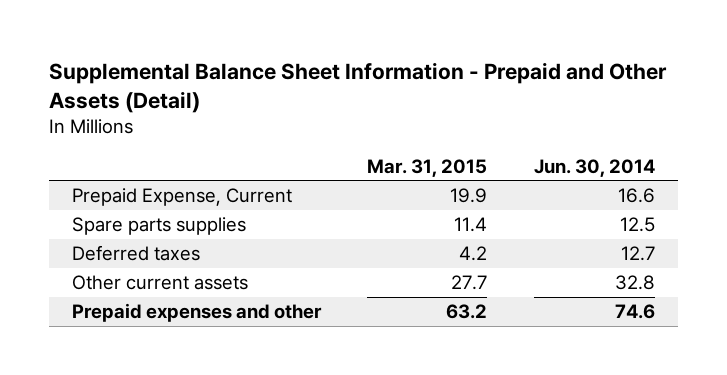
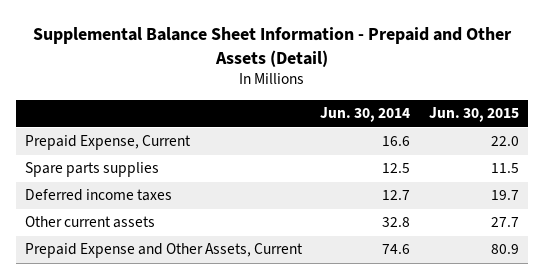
- | Mar. 31, 2015 | Jun. 30, 2014
+ | Jun. 30, 2014 | Jun. 30, 2015
- Deferred taxes | 4.2 | 12.7
+ Deferred income taxes | 12.7 | 19.7
- Prepaid expenses and other | 63.2 | 74.6
+ Prepaid Expense and Other Assets, Current | 74.6 | 80.9

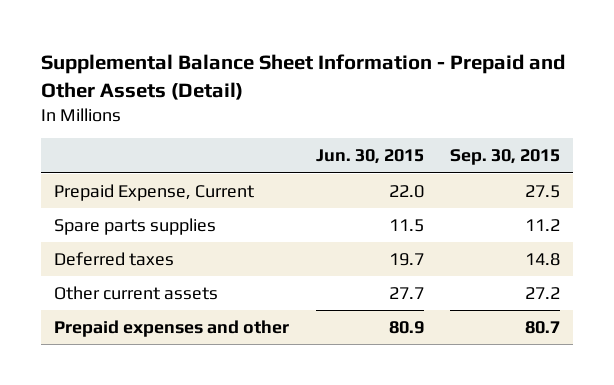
- | Jun. 30, 2014 | Jun. 30, 2015
+ | Jun. 30, 2015 | Sep. 30, 2015
- Deferred income taxes | 12.7 | 19.7
+ Deferred taxes | 19.7 | 14.8
- Prepaid Expense and Other Assets, Current | 74.6 | 80.9
+ Prepaid expenses and other | 80.9 | 80.7

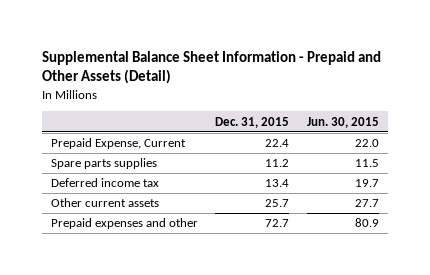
- | Jun. 30, 2015 | Sep. 30, 2015
+ | Dec. 31, 2015 | Jun. 30, 2015
- Deferred taxes | 19.7 | 14.8
+ Deferred income tax | 13.4 | 19.7

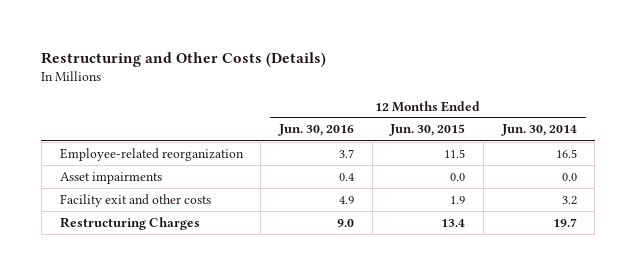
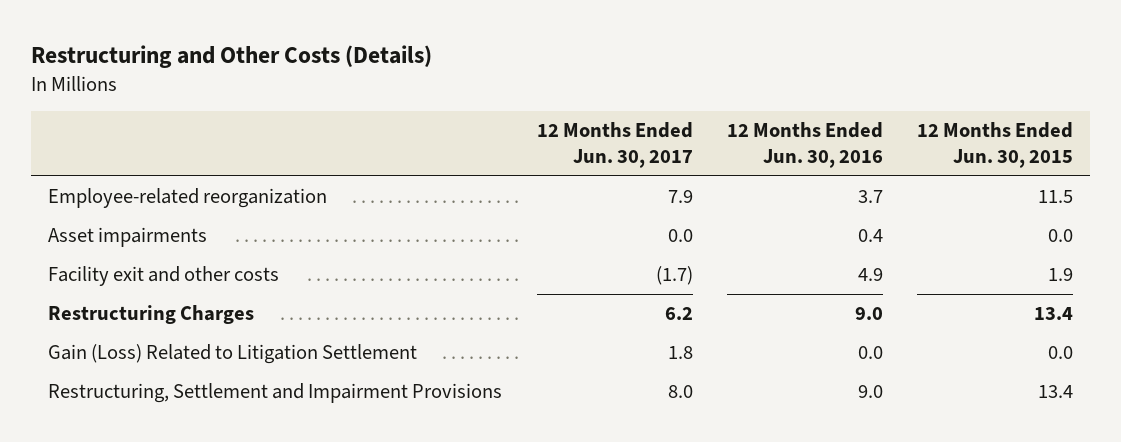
- | 12 Months Ended Jun. 30, 2016 | 12 Months Ended Jun. 30, 2015 | 12 Months Ended Jun. 30, 2014
+ | 12 Months Ended Jun. 30, 2017 | 12 Months Ended Jun. 30, 2016 | 12 Months Ended Jun. 30, 2015
+ Gain (Loss) Related to Litigation Settlement | 1.8 | 0.0 | 0.0
+ Restructuring, Settlement and Impairment Provisions | 8.0 | 9.0 | 13.4

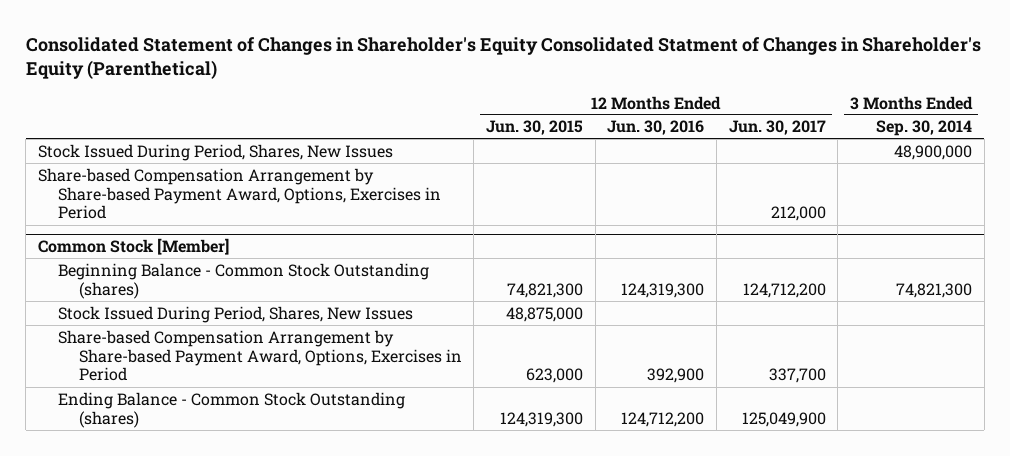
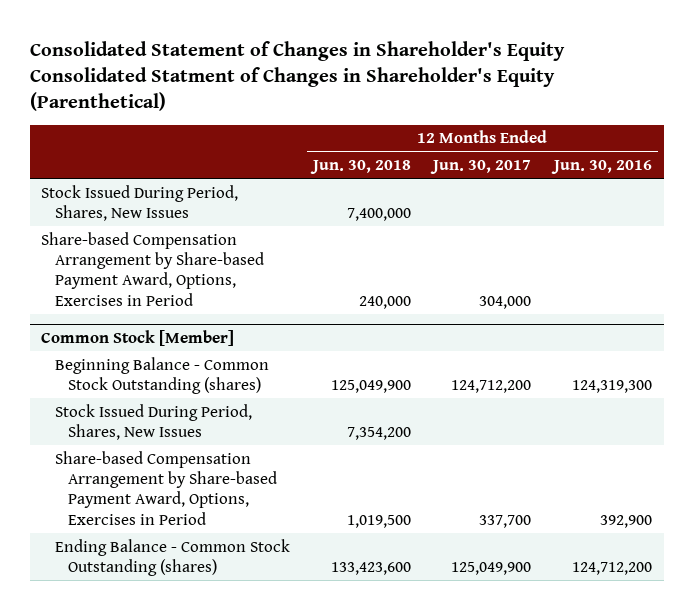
- | 12 Months Ended Jun. 30, 2015 | 12 Months Ended Jun. 30, 2016 | 12 Months Ended Jun. 30, 2017 | 3 Months Ended Sep. 30, 2014
+ | 12 Months Ended Jun. 30, 2018 | 12 Months Ended Jun. 30, 2017 | 12 Months Ended Jun. 30, 2016
- Share-based Compensation Arrangement by Share-based Payment Award, Options, Exercises in Period | | | 212,000 |
+ Share-based Compensation Arrangement by Share-based Payment Award, Options, Exercises in Period | 240,000 | 304,000 |

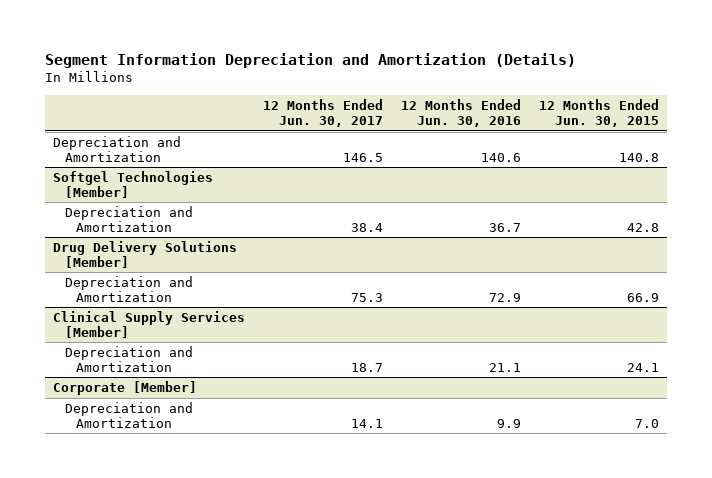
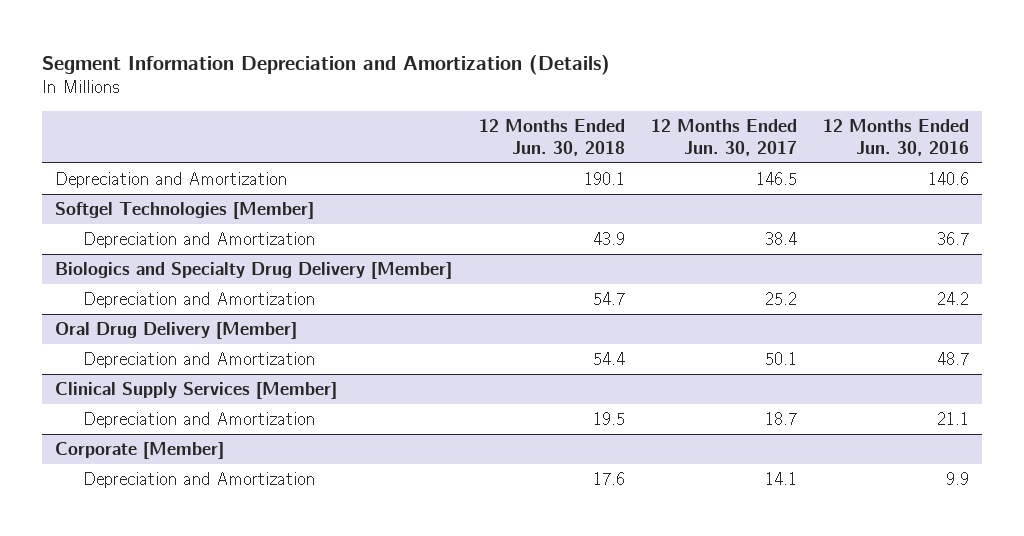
- | 12 Months Ended Jun. 30, 2017 | 12 Months Ended Jun. 30, 2016 | 12 Months Ended Jun. 30, 2015
+ | 12 Months Ended Jun. 30, 2018 | 12 Months Ended Jun. 30, 2017 | 12 Months Ended Jun. 30, 2016
- Drug Delivery Solutions [Member]
- Depreciation and Amortization | 75.3 | 72.9 | 66.9
+ Biologics and Specialty Drug Delivery [Member]
+ Depreciation and Amortization | 54.7 | 25.2 | 24.2
+ Oral Drug Delivery [Member]
+ Depreciation and Amortization | 54.4 | 50.1 | 48.7

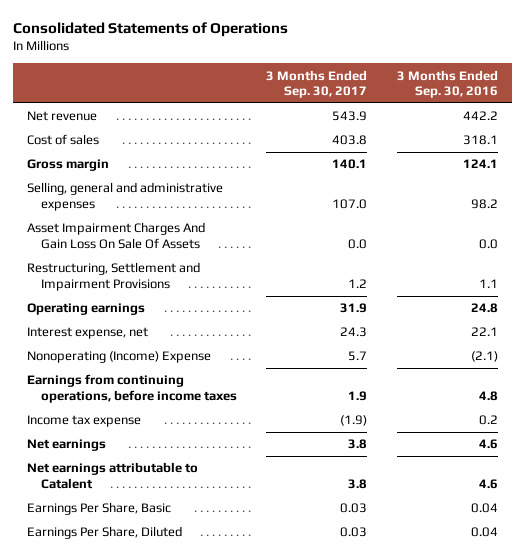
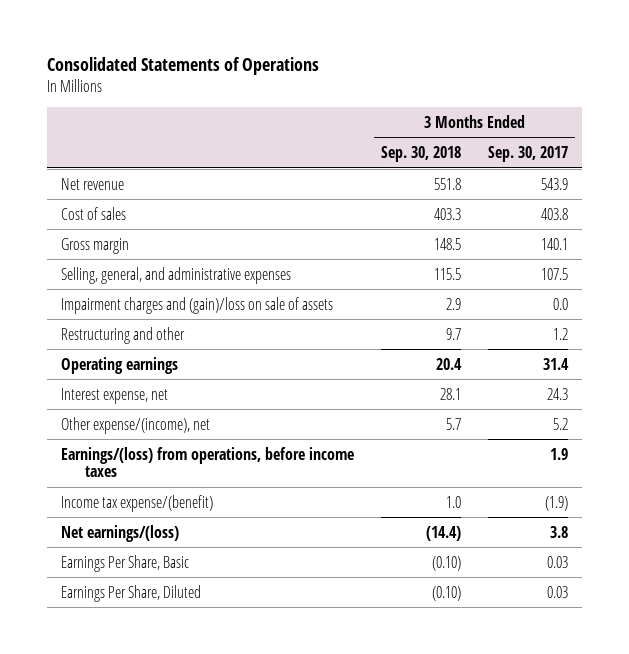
- | 3 Months Ended Sep. 30, 2017 | 3 Months Ended Sep. 30, 2016
+ | 3 Months Ended Sep. 30, 2018 | 3 Months Ended Sep. 30, 2017
- Selling, general and administrative expenses | 107.0 | 98.2
- Asset Impairment Charges And Gain Loss On Sale Of Assets | 0.0 | 0.0
- Restructuring, Settlement and Impairment Provisions | 1.2 | 1.1
- Operating earnings | 31.9 | 24.8
+ Selling, general, and administrative expenses | 115.5 | 107.5
+ Impairment charges and (gain)/loss on sale of assets | 2.9 | 0.0
+ Restructuring and other | 9.7 | 1.2
+ Operating earnings | 20.4 | 31.4
- Nonoperating (Income) Expense | 5.7 | (2.1)
- Earnings from continuing operations, before income taxes | 1.9 | 4.8
- Income tax expense | (1.9) | 0.2
- Net earnings | 3.8 | 4.6
- Net earnings attributable to Catalent | 3.8 | 4.6
+ Other expense/(income), net | 5.7 | 5.2
+ Earnings/(loss) from operations, before income taxes | | 1.9
+ Income tax expense/(benefit) | 1.0 | (1.9)
+ Net earnings/(loss) | (14.4) | 3.8

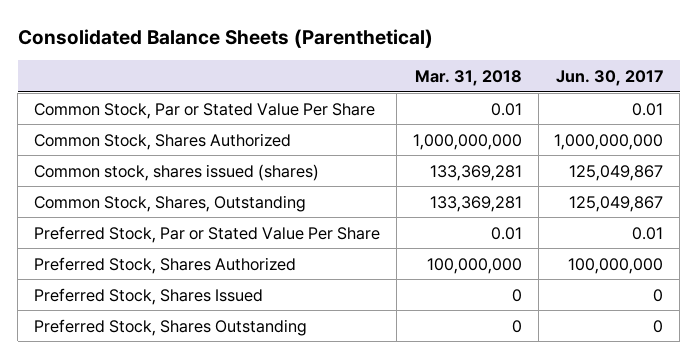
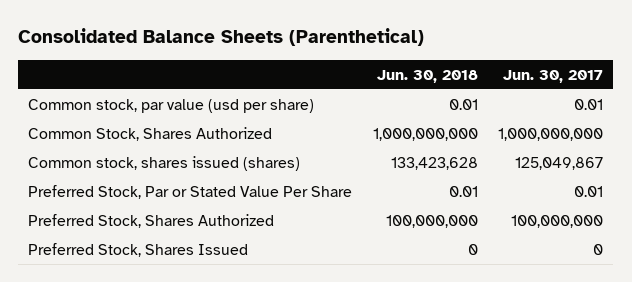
- | Mar. 31, 2018 | Jun. 30, 2017
+ | Jun. 30, 2018 | Jun. 30, 2017
- Common Stock, Par or Stated Value Per Share | 0.01 | 0.01
+ Common stock, par value (usd per share) | 0.01 | 0.01
- Common Stock, Shares, Outstanding | 133,369,281 | 125,049,867
- Preferred Stock, Shares Outstanding | 0 | 0

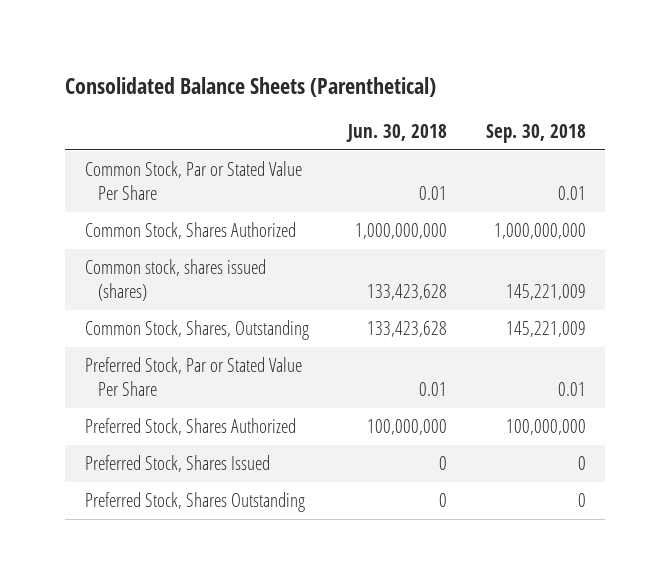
- | Jun. 30, 2018 | Jun. 30, 2017
+ | Jun. 30, 2018 | Sep. 30, 2018
- Common stock, par value (usd per share) | 0.01 | 0.01
+ Common Stock, Par or Stated Value Per Share | 0.01 | 0.01
+ Common Stock, Shares, Outstanding | 133,423,628 | 145,221,009
+ Preferred Stock, Shares Outstanding | 0 | 0

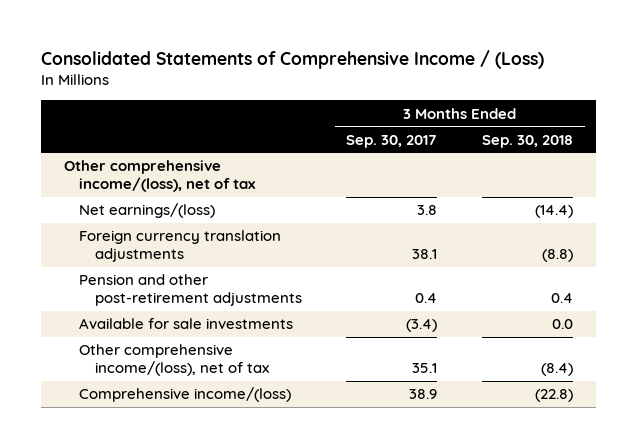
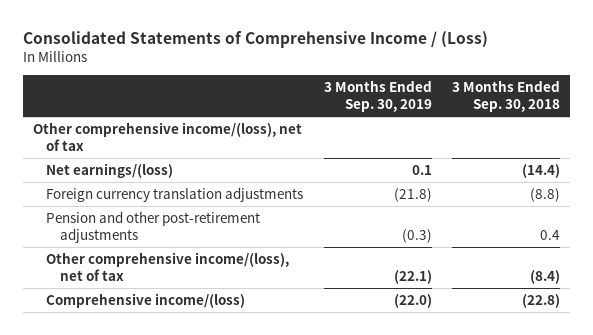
- | 3 Months Ended Sep. 30, 2017 | 3 Months Ended Sep. 30, 2018
+ | 3 Months Ended Sep. 30, 2019 | 3 Months Ended Sep. 30, 2018
- Available for sale investments | (3.4) | 0.0

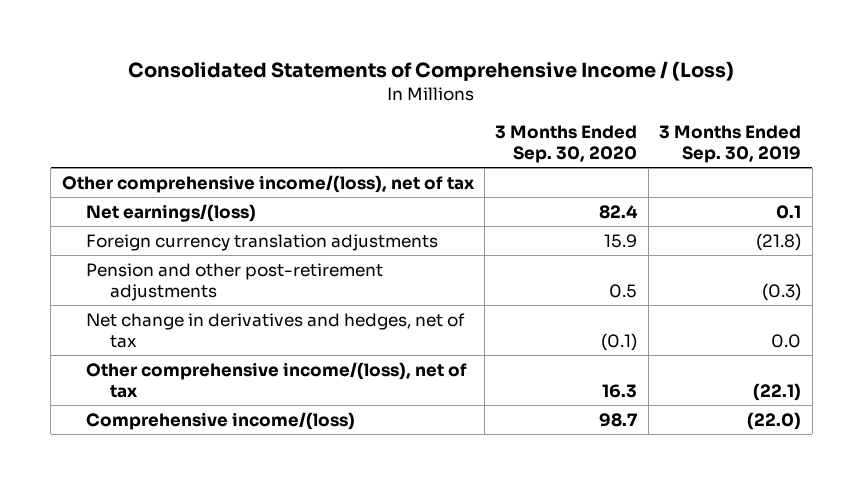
- | 3 Months Ended Sep. 30, 2019 | 3 Months Ended Sep. 30, 2018
+ | 3 Months Ended Sep. 30, 2020 | 3 Months Ended Sep. 30, 2019
+ Net change in derivatives and hedges, net of tax | (0.1) | 0.0

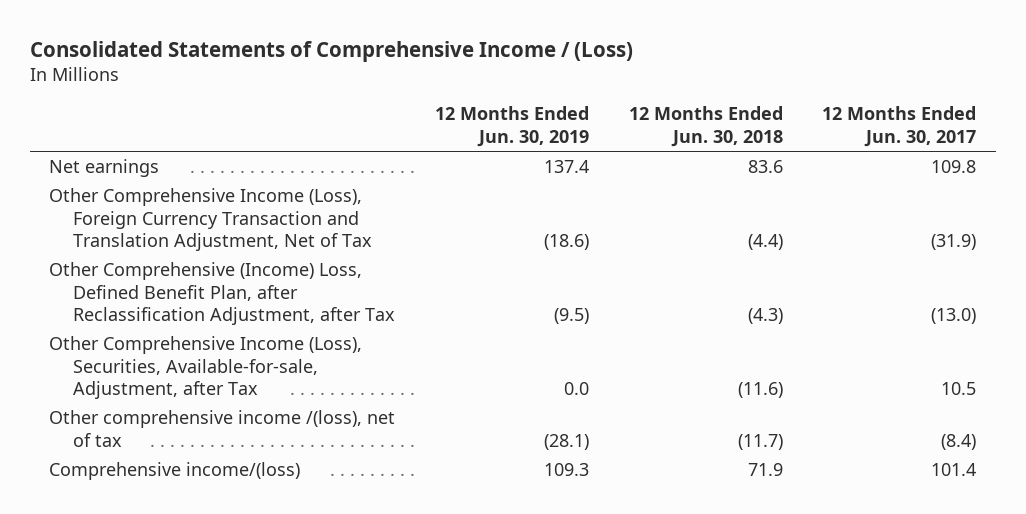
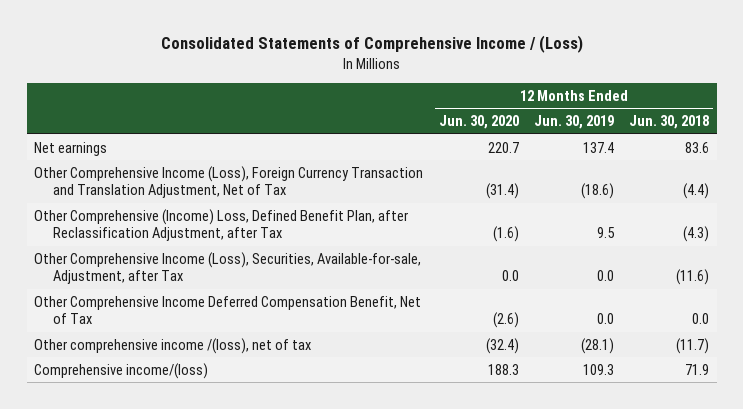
- | 12 Months Ended Jun. 30, 2019 | 12 Months Ended Jun. 30, 2018 | 12 Months Ended Jun. 30, 2017
+ | 12 Months Ended Jun. 30, 2020 | 12 Months Ended Jun. 30, 2019 | 12 Months Ended Jun. 30, 2018
- Other Comprehensive (Income) Loss, Defined Benefit Plan, after Reclassification Adjustment, after Tax | (9.5) | (4.3) | (13.0)
+ Other Comprehensive (Income) Loss, Defined Benefit Plan, after Reclassification Adjustment, after Tax | (1.6) | 9.5 | (4.3)
+ Other Comprehensive Income Deferred Compensation Benefit, Net of Tax | (2.6) | 0.0 | 0.0

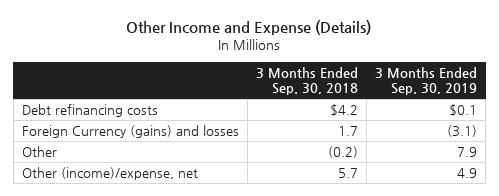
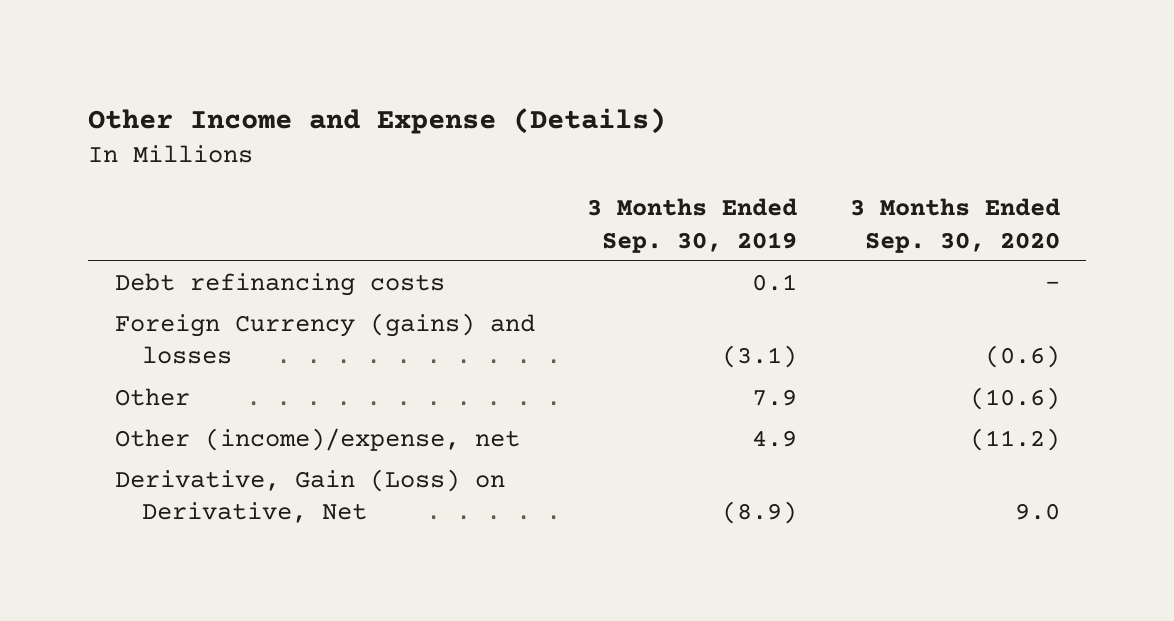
- | 3 Months Ended Sep. 30, 2018 | 3 Months Ended Sep. 30, 2019
+ | 3 Months Ended Sep. 30, 2019 | 3 Months Ended Sep. 30, 2020
- Debt refinancing costs | $4.2 | $0.1
+ Debt refinancing costs | 0.1 | -
+ Derivative, Gain (Loss) on Derivative, Net | (8.9) | 9.0

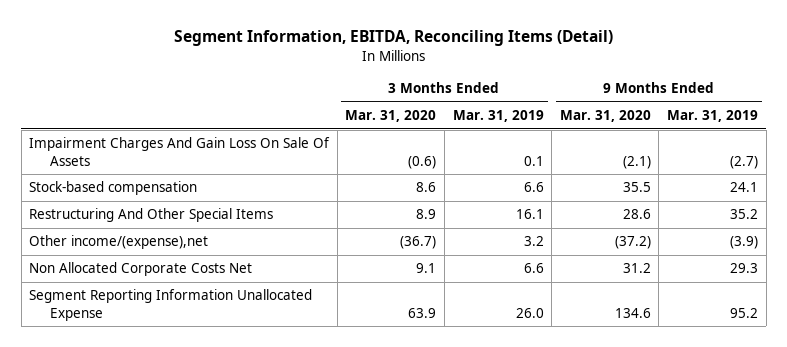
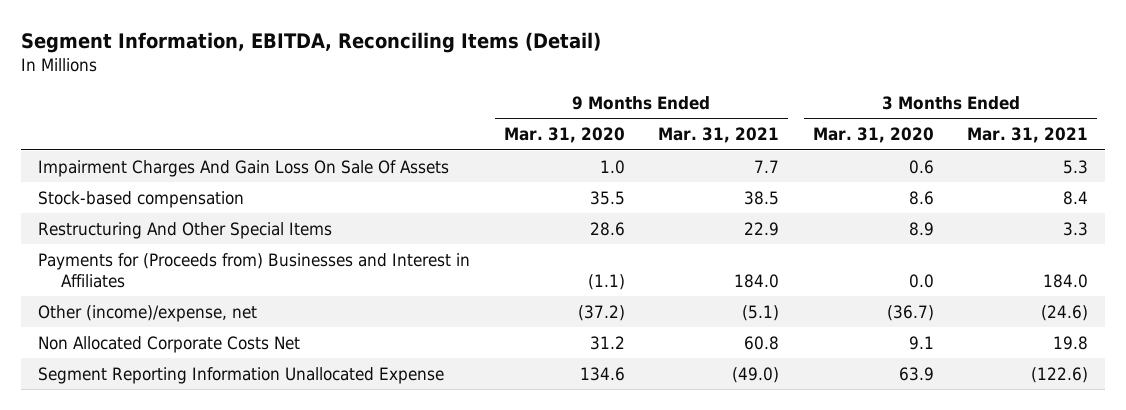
- | 3 Months Ended Mar. 31, 2020 | 3 Months Ended Mar. 31, 2019 | 9 Months Ended Mar. 31, 2020 | 9 Months Ended Mar. 31, 2019
+ | 9 Months Ended Mar. 31, 2020 | 9 Months Ended Mar. 31, 2021 | 3 Months Ended Mar. 31, 2020 | 3 Months Ended Mar. 31, 2021
- Impairment Charges And Gain Loss On Sale Of Assets | (0.6) | 0.1 | (2.1) | (2.7)
+ Impairment Charges And Gain Loss On Sale Of Assets | 1.0 | 7.7 | 0.6 | 5.3
- Other income/(expense),net | (36.7) | 3.2 | (37.2) | (3.9)
+ Payments for (Proceeds from) Businesses and Interest in Affiliates | (1.1) | 184.0 | 0.0 | 184.0
+ Other (income)/expense, net | (37.2) | (5.1) | (36.7) | (24.6)

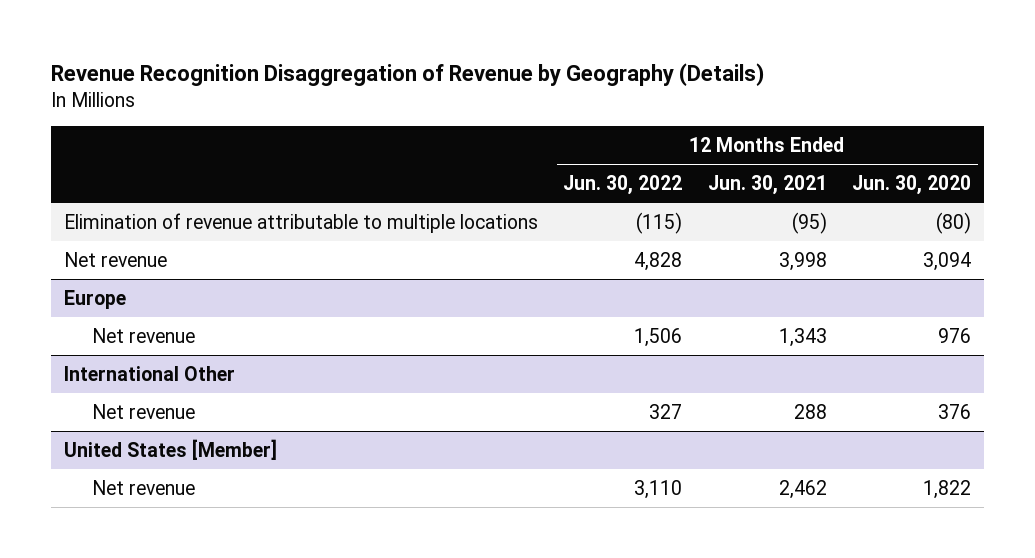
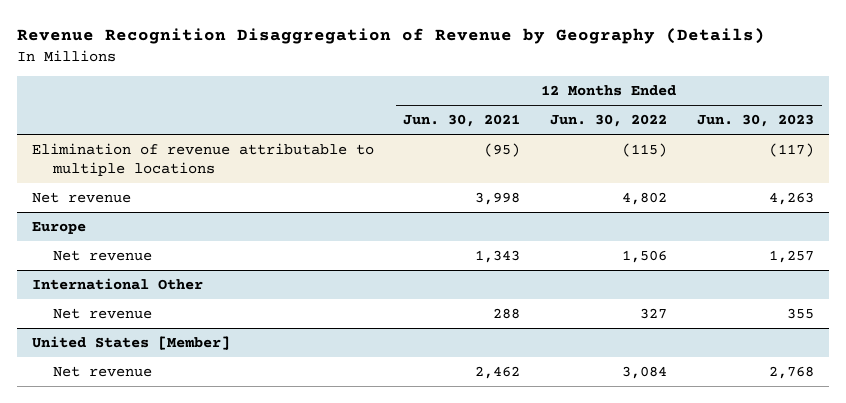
- | 12 Months Ended Jun. 30, 2022 | 12 Months Ended Jun. 30, 2021 | 12 Months Ended Jun. 30, 2020
+ | 12 Months Ended Jun. 30, 2021 | 12 Months Ended Jun. 30, 2022 | 12 Months Ended Jun. 30, 2023
- Net revenue | 4,828 | 3,998 | 3,094
+ Net revenue | 3,998 | 4,802 | 4,263
@ United States [Member]
- Net revenue | 3,110 | 2,462 | 1,822
+ Net revenue | 2,462 | 3,084 | 2,768

